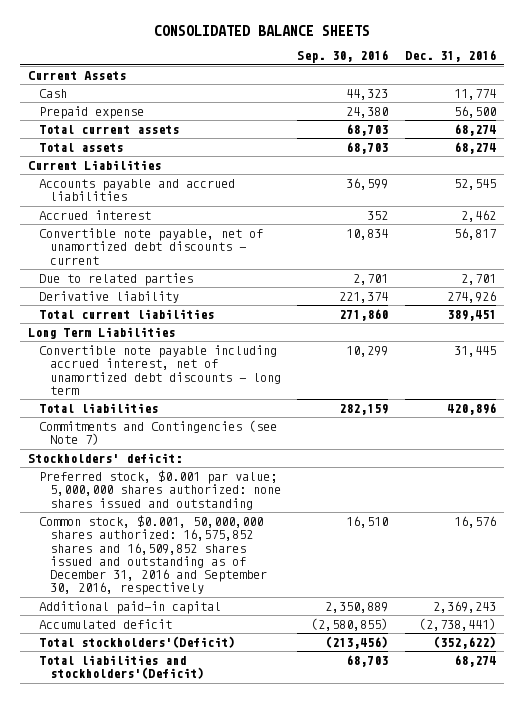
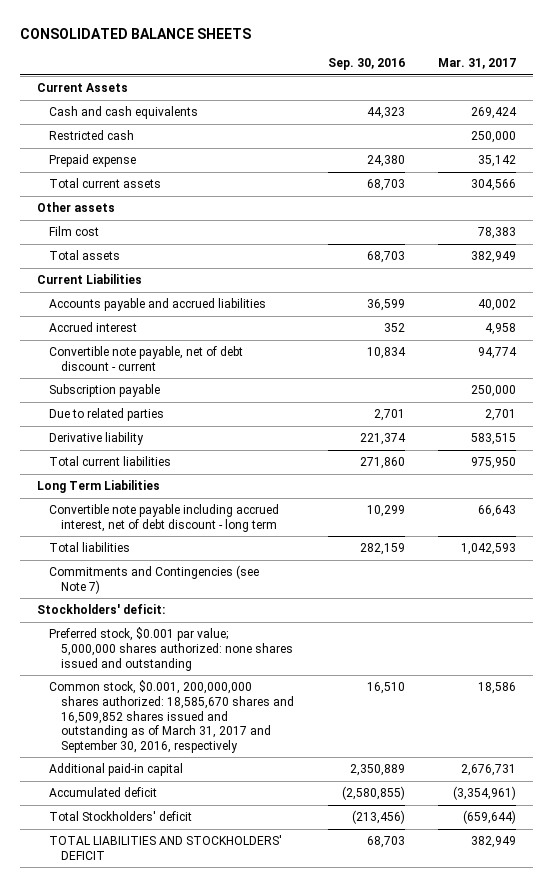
- | Sep. 30, 2016 | Dec. 31, 2016
+ | Sep. 30, 2016 | Mar. 31, 2017
- Cash | 44,323 | 11,774
+ Cash and cash equivalents | 44,323 | 269,424
+ Restricted cash | | 250,000
+ Other assets
+ Film cost | | 78,383
- Convertible note payable, net of unamortized debt discounts - current | 10,834 | 56,817
+ Convertible note payable, net of debt discount - current | 10,834 | 94,774
+ Subscription payable | | 250,000
- Convertible note payable including accrued interest, net of unamortized debt discounts - long term | 10,299 | 31,445
+ Convertible note payable including accrued interest, net of debt discount - long term | 10,299 | 66,643
- Common stock, $0.001, 50,000,000 shares authorized: 16,575,852 shares and 16,509,852 shares issued and outstanding as of December 31, 2016 and September 30, 2016, respectively | 16,510 | 16,576
+ Common stock, $0.001, 200,000,000 shares authorized: 18,585,670 shares and 16,509,852 shares issued and outstanding as of March 31, 2017 and September 30, 2016, respectively | 16,510 | 18,586
- Total stockholders'(Deficit) | (213,456) | (352,622)
- Total liabilities and stockholders'(Deficit) | 68,703 | 68,274
+ Total Stockholders' deficit | (213,456) | (659,644)
+ TOTAL LIABILITIES AND STOCKHOLDERS' DEFICIT | 68,703 | 382,949

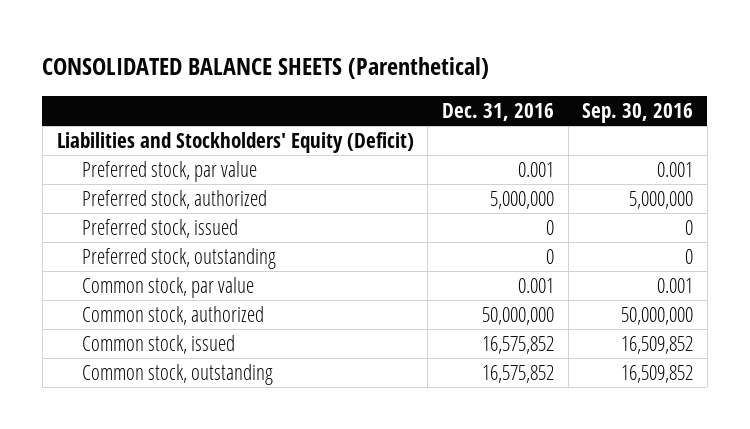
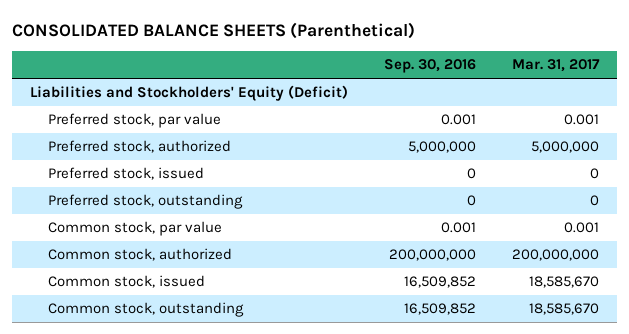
- | Dec. 31, 2016 | Sep. 30, 2016
+ | Sep. 30, 2016 | Mar. 31, 2017
- Common stock, authorized | 50,000,000 | 50,000,000
+ Common stock, authorized | 200,000,000 | 200,000,000

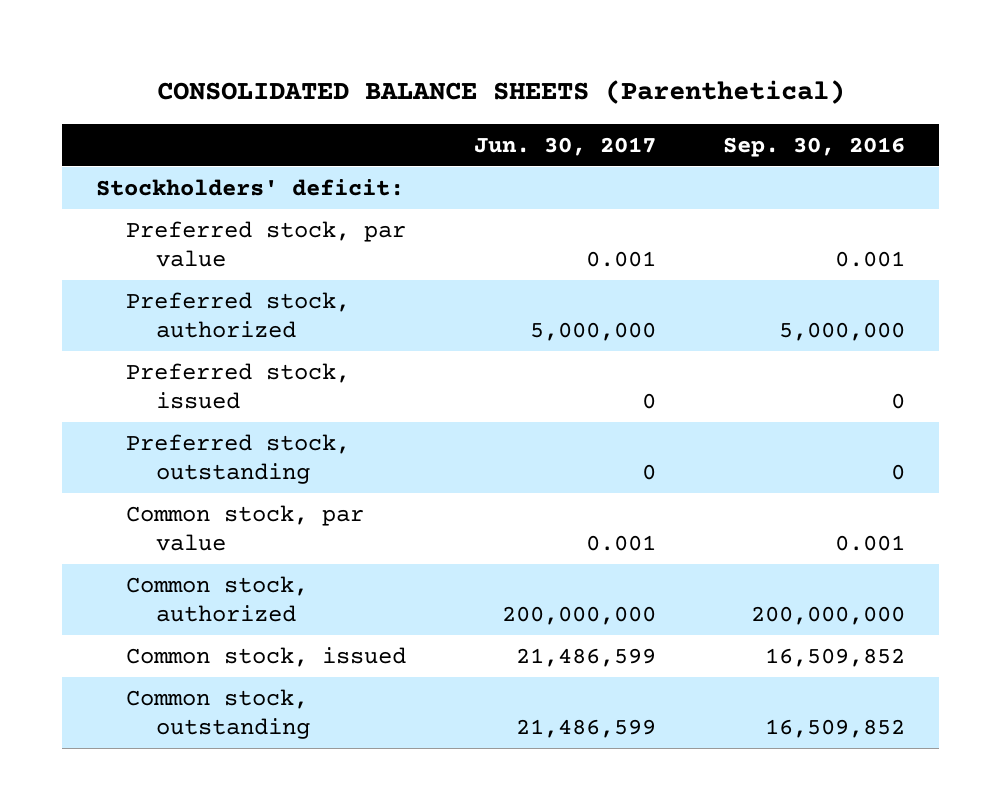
- | Sep. 30, 2016 | Mar. 31, 2017
+ | Jun. 30, 2017 | Sep. 30, 2016
- Liabilities and Stockholders' Equity (Deficit)
+ Stockholders' deficit:

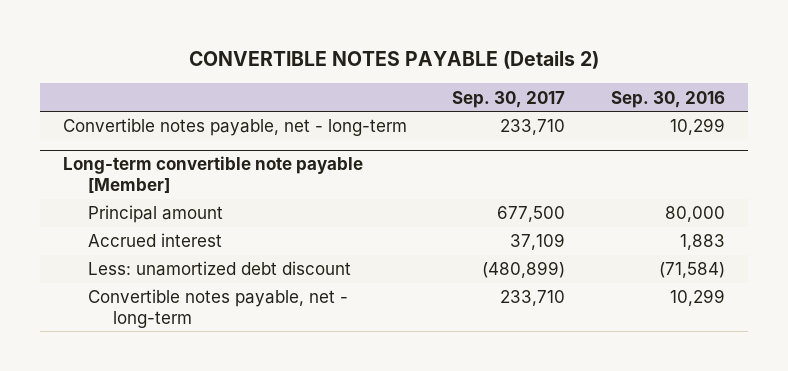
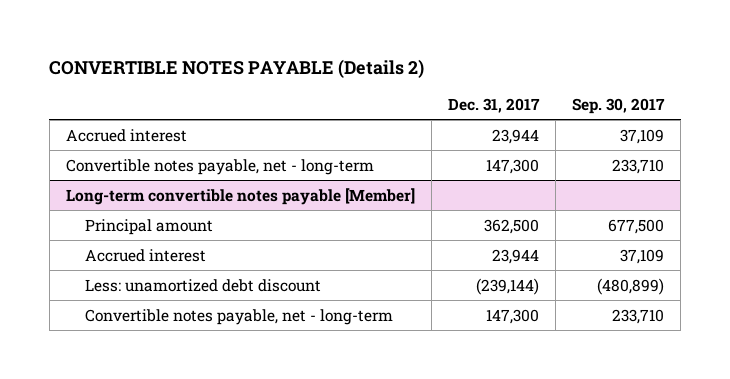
- | Sep. 30, 2017 | Sep. 30, 2016
+ | Dec. 31, 2017 | Sep. 30, 2017
+ Accrued interest | 23,944 | 37,109
- Long-term convertible note payable [Member]
+ Long-term convertible notes payable [Member]

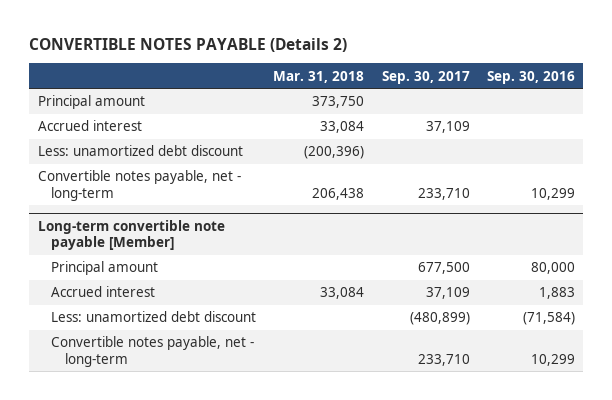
- | Dec. 31, 2017 | Sep. 30, 2017
+ | Mar. 31, 2018 | Sep. 30, 2017 | Sep. 30, 2016
+ Principal amount | 373,750 | |
+ Less: unamortized debt discount | (200,396) | |
- Long-term convertible notes payable [Member]
+ Long-term convertible note payable [Member]

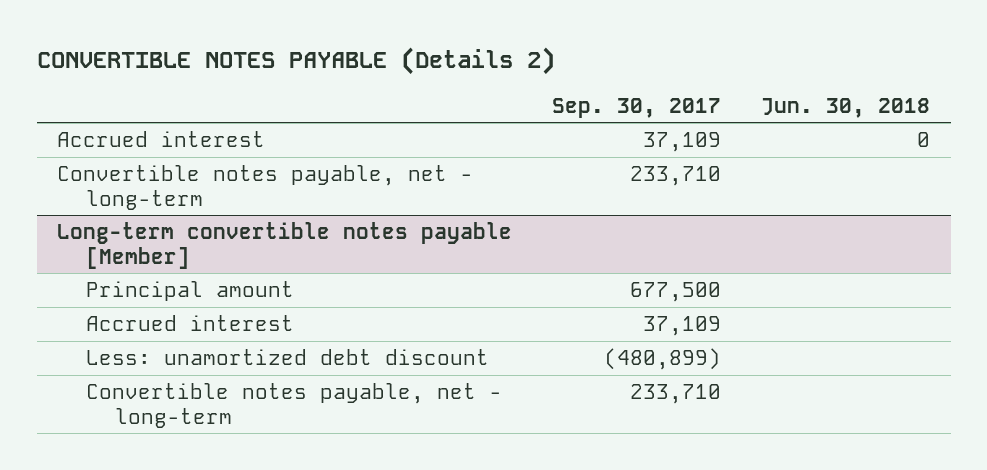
- | Mar. 31, 2018 | Sep. 30, 2017 | Sep. 30, 2016
+ | Sep. 30, 2017 | Jun. 30, 2018
- Principal amount | 373,750 | |
- Less: unamortized debt discount | (200,396) | |
- Long-term convertible note payable [Member]
+ Long-term convertible notes payable [Member]

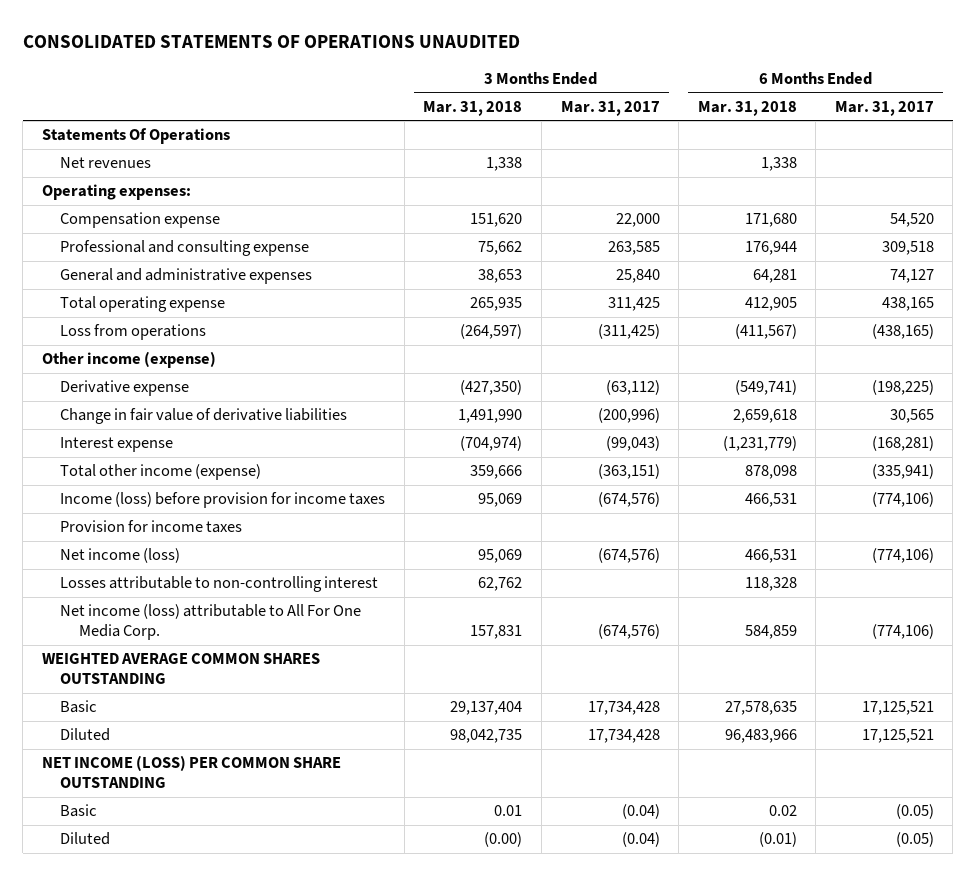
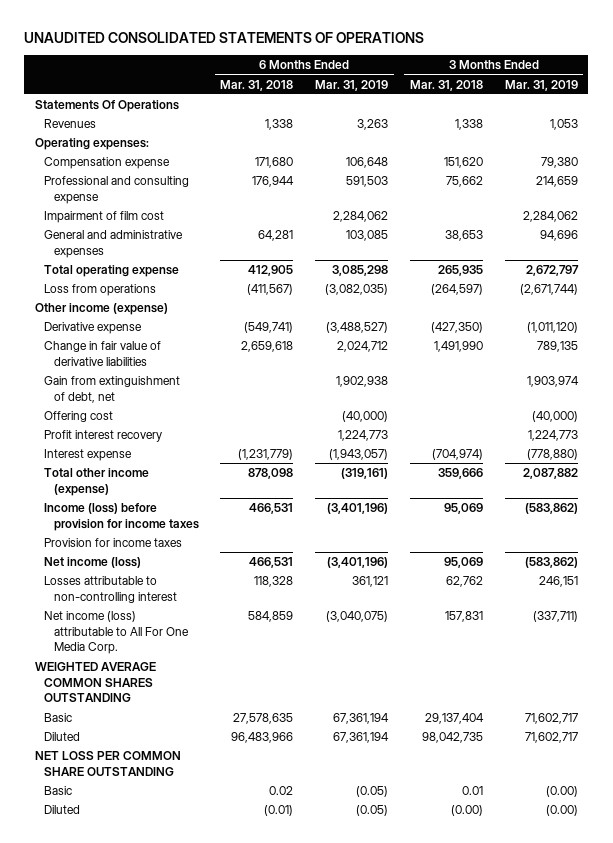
- CONSOLIDATED STATEMENTS OF OPERATIONS UNAUDITED
+ UNAUDITED CONSOLIDATED STATEMENTS OF OPERATIONS
- | 3 Months Ended Mar. 31, 2018 | 3 Months Ended Mar. 31, 2017 | 6 Months Ended Mar. 31, 2018 | 6 Months Ended Mar. 31, 2017
+ | 6 Months Ended Mar. 31, 2018 | 6 Months Ended Mar. 31, 2019 | 3 Months Ended Mar. 31, 2018 | 3 Months Ended Mar. 31, 2019
- Net revenues | 1,338 | | 1,338 |
+ Revenues | 1,338 | 3,263 | 1,338 | 1,053
+ Impairment of film cost | | 2,284,062 | | 2,284,062
+ Gain from extinguishment of debt, net | | 1,902,938 | | 1,903,974
+ Offering cost | | (40,000) | | (40,000)
+ Profit interest recovery | | 1,224,773 | | 1,224,773
- NET INCOME (LOSS) PER COMMON SHARE OUTSTANDING
+ NET LOSS PER COMMON SHARE OUTSTANDING

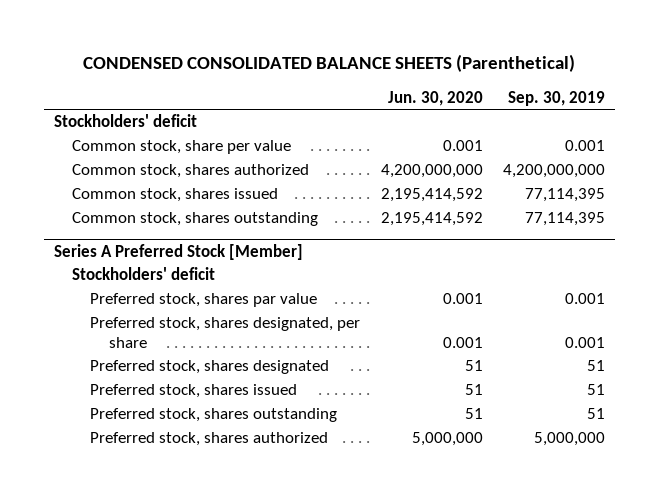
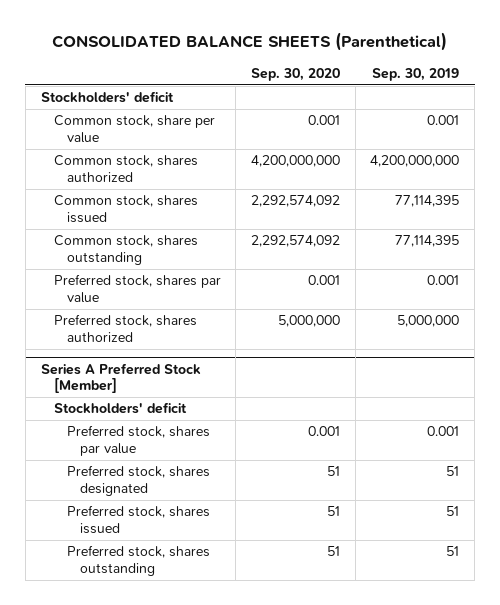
- CONDENSED CONSOLIDATED BALANCE SHEETS (Parenthetical)
+ CONSOLIDATED BALANCE SHEETS (Parenthetical)
- | Jun. 30, 2020 | Sep. 30, 2019
+ | Sep. 30, 2020 | Sep. 30, 2019
+ Preferred stock, shares par value | 0.001 | 0.001
+ Preferred stock, shares authorized | 5,000,000 | 5,000,000
@ Series A Preferred Stock [Member]
- Preferred stock, shares designated, per share | 0.001 | 0.001
- Preferred stock, shares authorized | 5,000,000 | 5,000,000

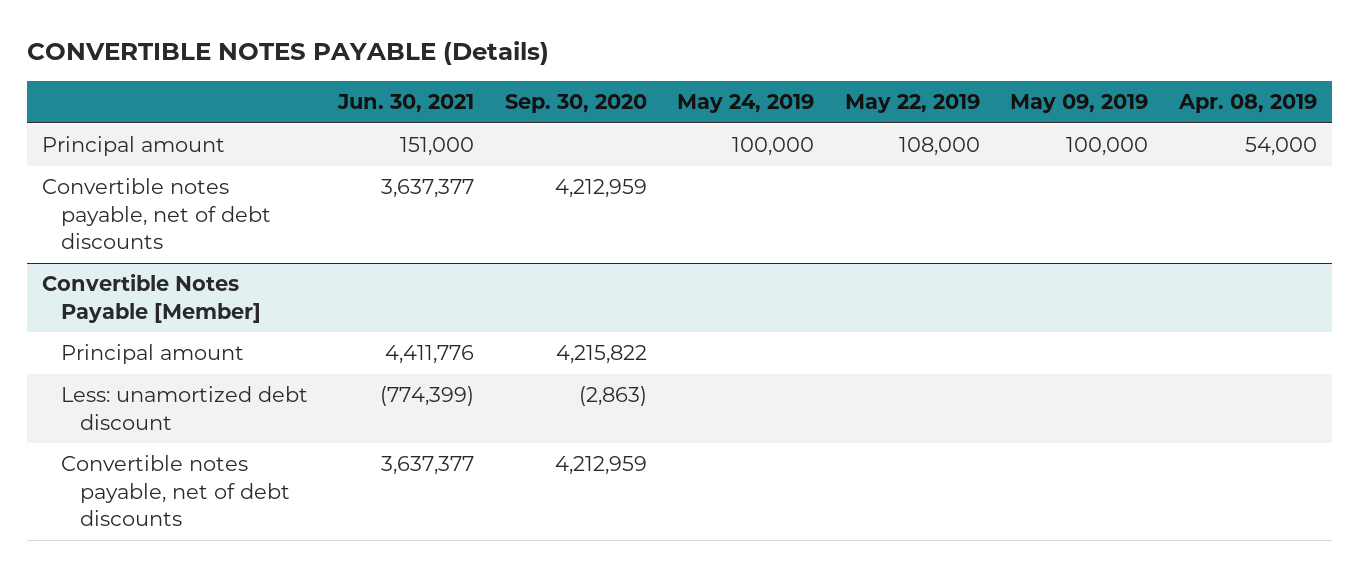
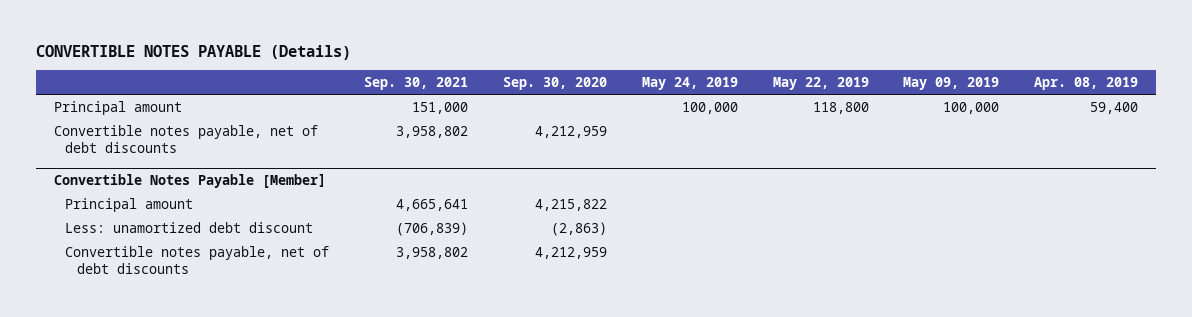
- | Jun. 30, 2021 | Sep. 30, 2020 | May 24, 2019 | May 22, 2019 | May 09, 2019 | Apr. 08, 2019
+ | Sep. 30, 2021 | Sep. 30, 2020 | May 24, 2019 | May 22, 2019 | May 09, 2019 | Apr. 08, 2019
- Principal amount | 151,000 | | 100,000 | 108,000 | 100,000 | 54,000
+ Principal amount | 151,000 | | 100,000 | 118,800 | 100,000 | 59,400

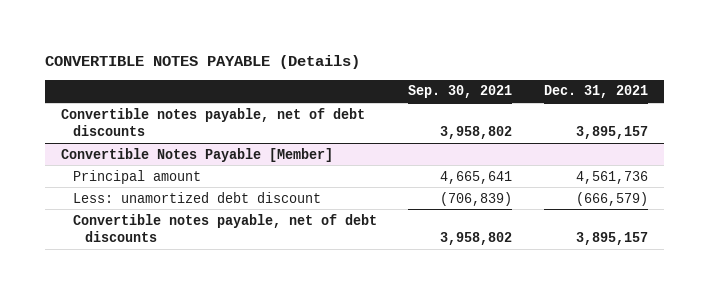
- | Sep. 30, 2021 | Sep. 30, 2020 | May 24, 2019 | May 22, 2019 | May 09, 2019 | Apr. 08, 2019
+ | Sep. 30, 2021 | Dec. 31, 2021
- Principal amount | 151,000 | | 100,000 | 118,800 | 100,000 | 59,400

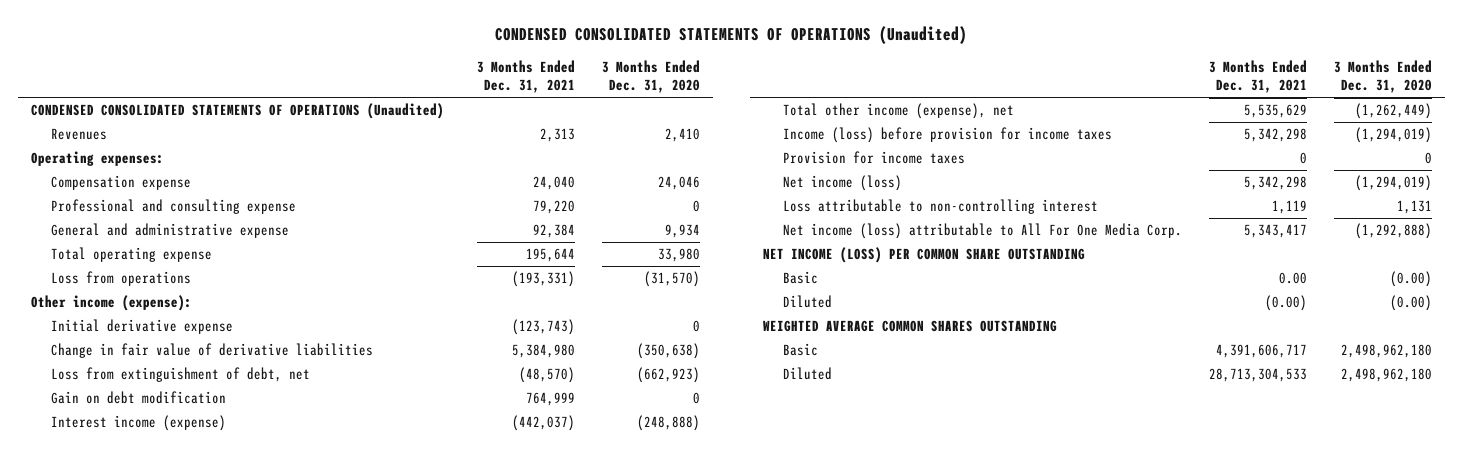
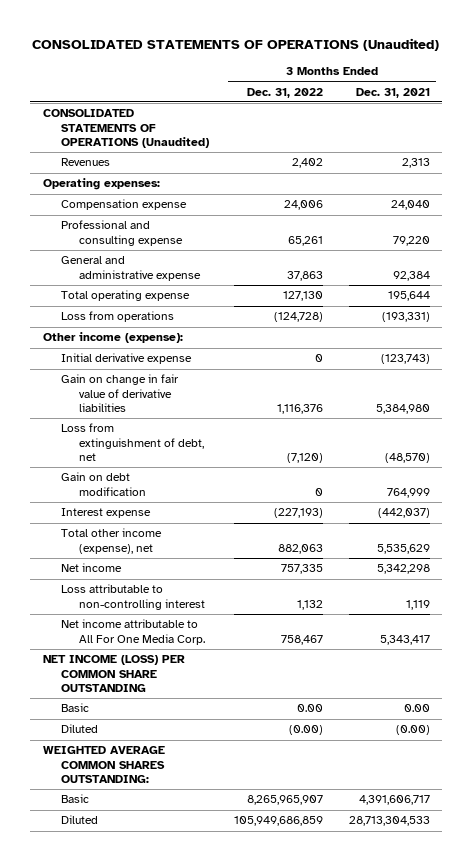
- CONDENSED CONSOLIDATED STATEMENTS OF OPERATIONS (Unaudited)
+ CONSOLIDATED STATEMENTS OF OPERATIONS (Unaudited)
- | 3 Months Ended Dec. 31, 2021 | 3 Months Ended Dec. 31, 2020
+ | 3 Months Ended Dec. 31, 2022 | 3 Months Ended Dec. 31, 2021
- CONDENSED CONSOLIDATED STATEMENTS OF OPERATIONS (Unaudited)
+ CONSOLIDATED STATEMENTS OF OPERATIONS (Unaudited)
- Change in fair value of derivative liabilities | 5,384,980 | (350,638)
+ Gain on change in fair value of derivative liabilities | 1,116,376 | 5,384,980
- Interest income (expense) | (442,037) | (248,888)
+ Interest expense | (227,193) | (442,037)
- Income (loss) before provision for income taxes | 5,342,298 | (1,294,019)
- Provision for income taxes | 0 | 0
- Net income (loss) | 5,342,298 | (1,294,019)
+ Net income | 757,335 | 5,342,298
- Net income (loss) attributable to All For One Media Corp. | 5,343,417 | (1,292,888)
+ Net income attributable to All For One Media Corp. | 758,467 | 5,343,417
- WEIGHTED AVERAGE COMMON SHARES OUTSTANDING
+ WEIGHTED AVERAGE COMMON SHARES OUTSTANDING:

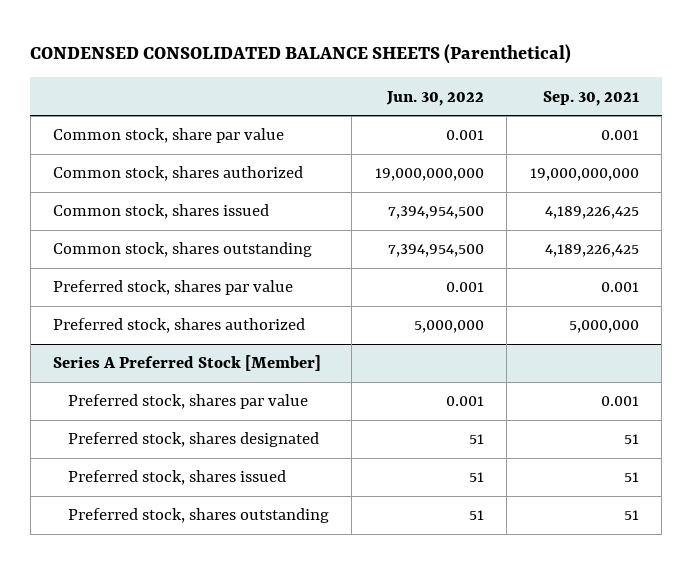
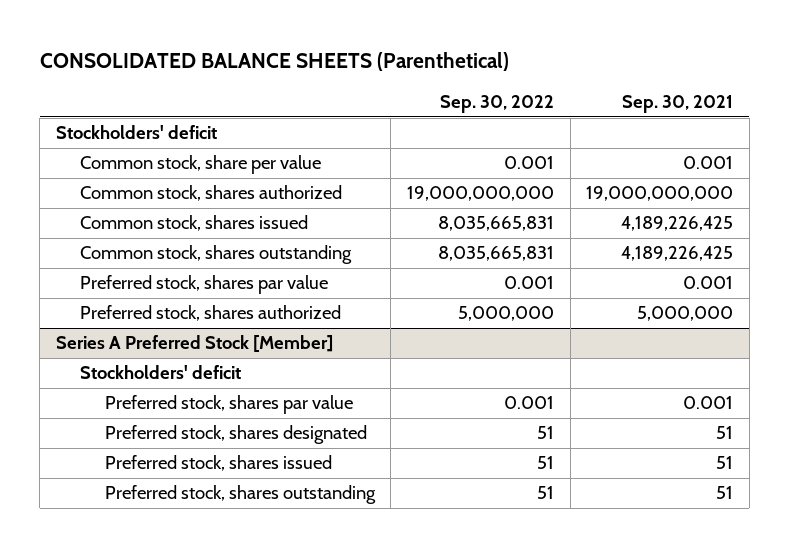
- CONDENSED CONSOLIDATED BALANCE SHEETS (Parenthetical)
+ CONSOLIDATED BALANCE SHEETS (Parenthetical)
- | Jun. 30, 2022 | Sep. 30, 2021
+ | Sep. 30, 2022 | Sep. 30, 2021
- Common stock, share par value | 0.001 | 0.001
+ Stockholders' deficit
+ Common stock, share per value | 0.001 | 0.001
@ Series A Preferred Stock [Member]
+ Stockholders' deficit

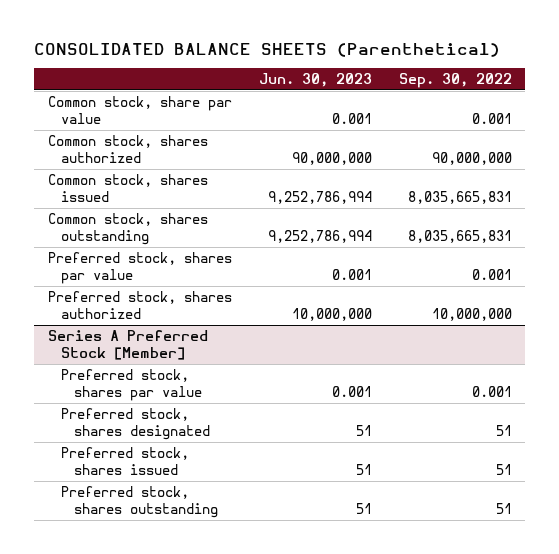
- | Sep. 30, 2022 | Sep. 30, 2021
+ | Jun. 30, 2023 | Sep. 30, 2022
- Stockholders' deficit
- Common stock, share per value | 0.001 | 0.001
- Common stock, shares authorized | 19,000,000,000 | 19,000,000,000
+ Common stock, share par value | 0.001 | 0.001
+ Common stock, shares authorized | 90,000,000 | 90,000,000
- Preferred stock, shares authorized | 5,000,000 | 5,000,000
+ Preferred stock, shares authorized | 10,000,000 | 10,000,000
@ Series A Preferred Stock [Member]
- Stockholders' deficit

